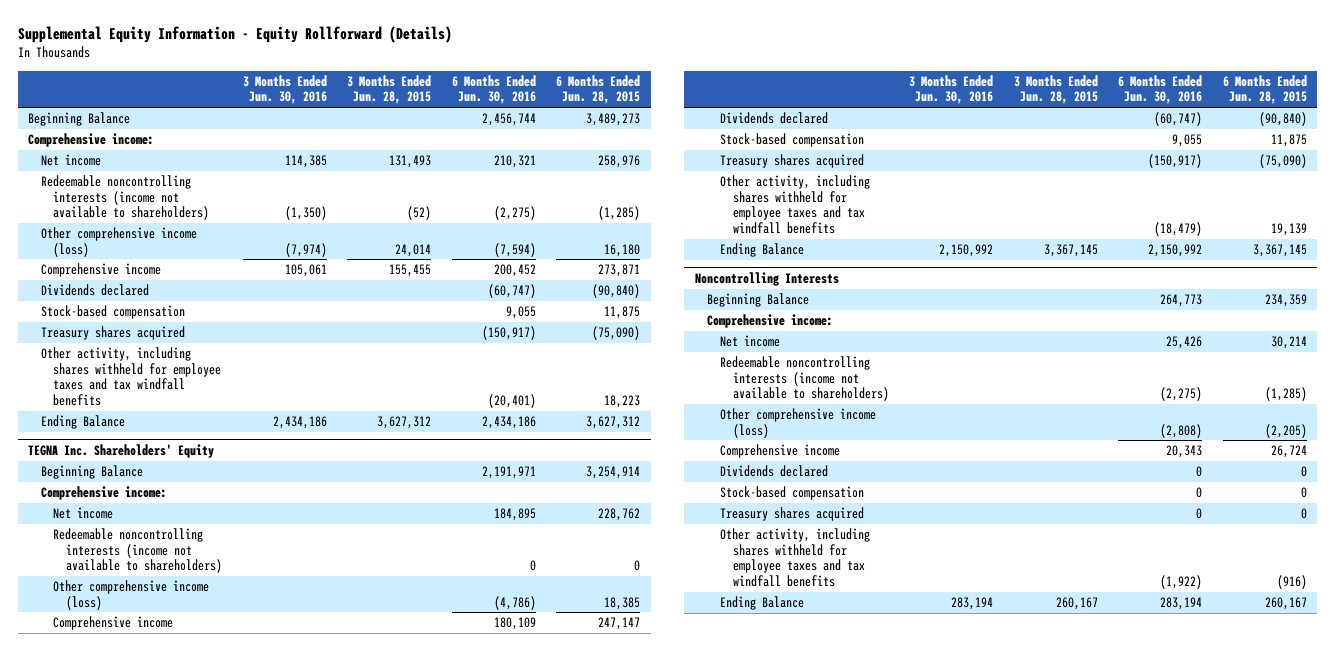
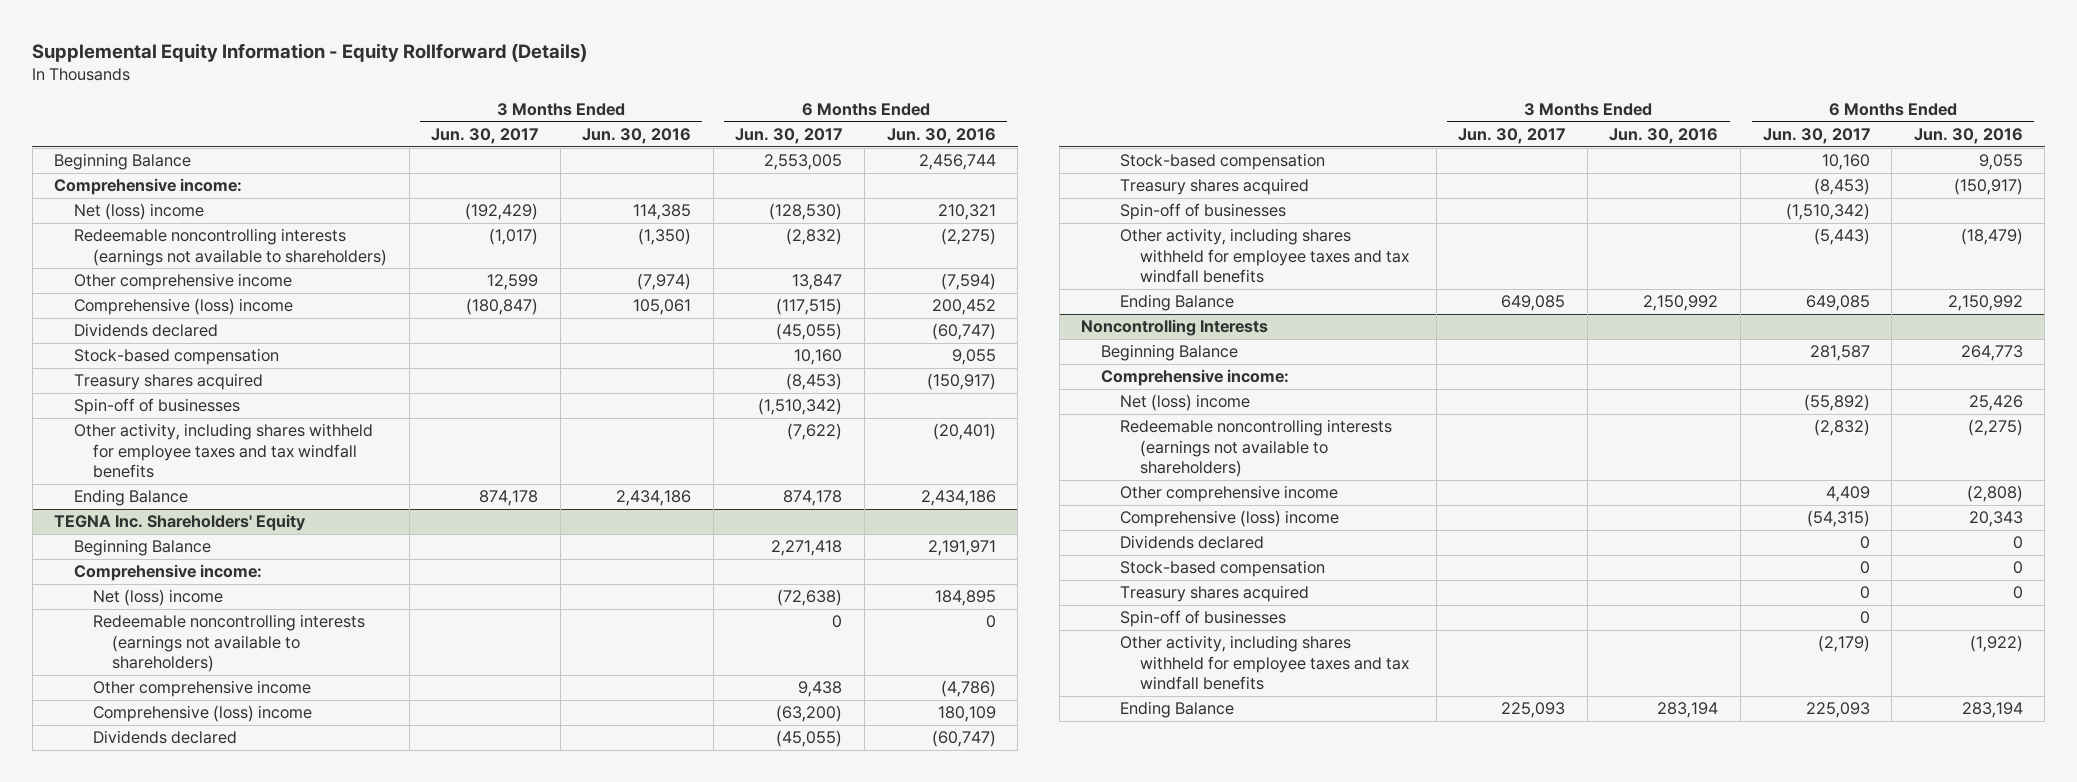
- | 3 Months Ended Jun. 30, 2016 | 3 Months Ended Jun. 28, 2015 | 6 Months Ended Jun. 30, 2016 | 6 Months Ended Jun. 28, 2015
+ | 3 Months Ended Jun. 30, 2017 | 3 Months Ended Jun. 30, 2016 | 6 Months Ended Jun. 30, 2017 | 6 Months Ended Jun. 30, 2016
- Net income | 114,385 | 131,493 | 210,321 | 258,976
- Redeemable noncontrolling interests (income not available to shareholders) | (1,350) | (52) | (2,275) | (1,285)
- Other comprehensive income (loss) | (7,974) | 24,014 | (7,594) | 16,180
- Comprehensive income | 105,061 | 155,455 | 200,452 | 273,871
+ Net (loss) income | (192,429) | 114,385 | (128,530) | 210,321
+ Redeemable noncontrolling interests (earnings not available to shareholders) | (1,017) | (1,350) | (2,832) | (2,275)
+ Other comprehensive income | 12,599 | (7,974) | 13,847 | (7,594)
+ Comprehensive (loss) income | (180,847) | 105,061 | (117,515) | 200,452
+ Spin-off of businesses | | | (1,510,342) |
@ TEGNA Inc. Shareholders' Equity
- Net income | | | 184,895 | 228,762
- Redeemable noncontrolling interests (income not available to shareholders) | | | 0 | 0
- Other comprehensive income (loss) | | | (4,786) | 18,385
- Comprehensive income | | | 180,109 | 247,147
+ Net (loss) income | | | (72,638) | 184,895
+ Redeemable noncontrolling interests (earnings not available to shareholders) | | | 0 | 0
+ Other comprehensive income | | | 9,438 | (4,786)
+ Comprehensive (loss) income | | | (63,200) | 180,109
+ Spin-off of businesses | | | (1,510,342) |
@ Noncontrolling Interests
- Net income | | | 25,426 | 30,214
- Redeemable noncontrolling interests (income not available to shareholders) | | | (2,275) | (1,285)
- Other comprehensive income (loss) | | | (2,808) | (2,205)
- Comprehensive income | | | 20,343 | 26,724
+ Net (loss) income | | | (55,892) | 25,426
+ Redeemable noncontrolling interests (earnings not available to shareholders) | | | (2,832) | (2,275)
+ Other comprehensive income | | | 4,409 | (2,808)
+ Comprehensive (loss) income | | | (54,315) | 20,343
+ Spin-off of businesses | | | 0 |

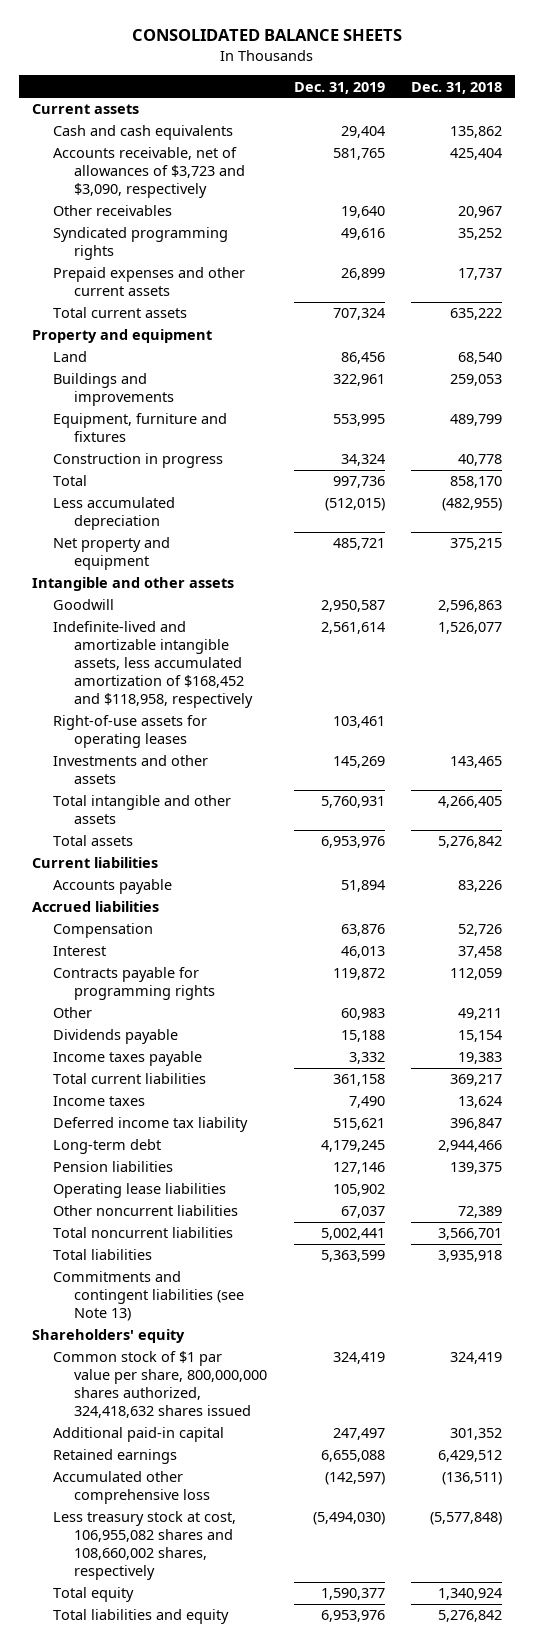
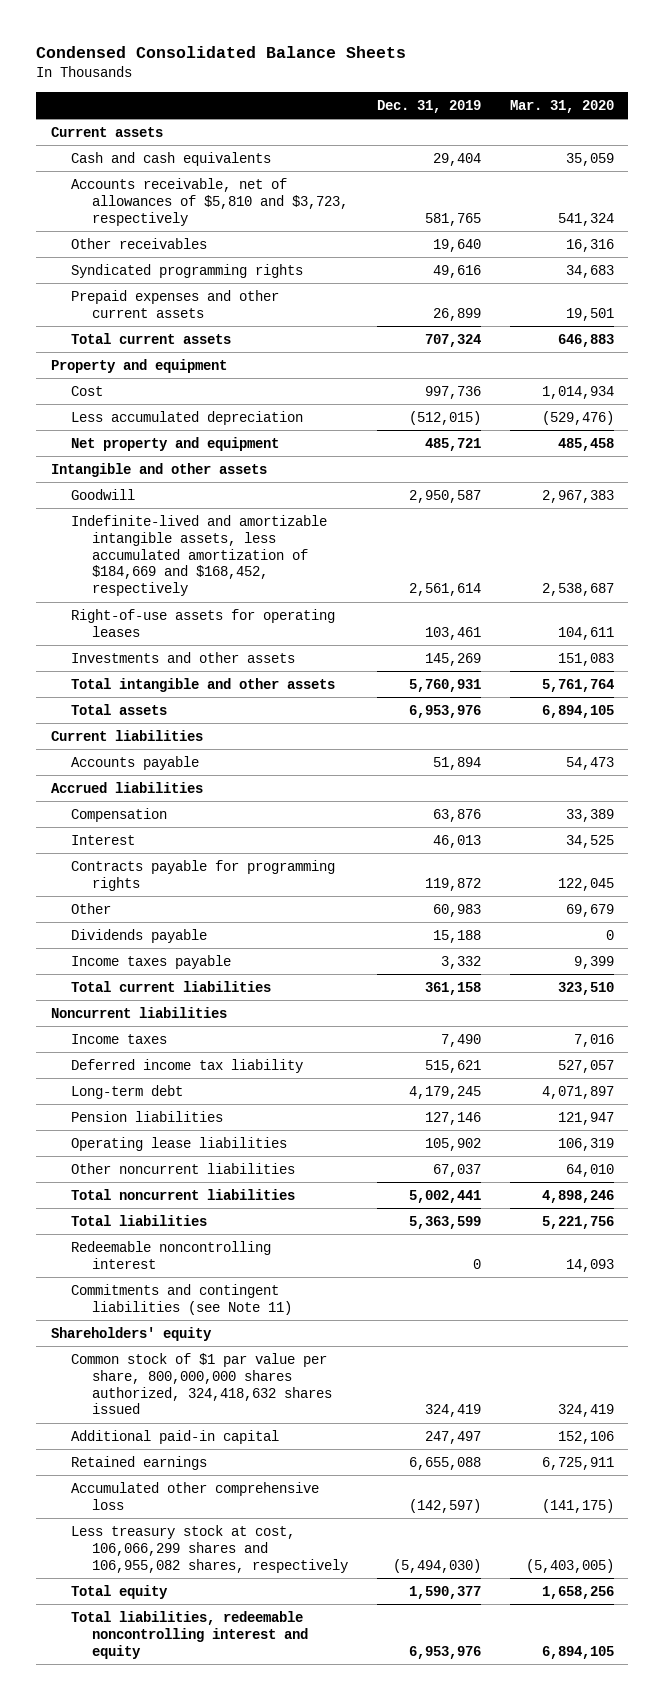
- CONSOLIDATED BALANCE SHEETS
+ Condensed Consolidated Balance Sheets
- | Dec. 31, 2019 | Dec. 31, 2018
+ | Dec. 31, 2019 | Mar. 31, 2020
- Accounts receivable, net of allowances of $3,723 and $3,090, respectively | 581,765 | 425,404
+ Accounts receivable, net of allowances of $5,810 and $3,723, respectively | 581,765 | 541,324
- Land | 86,456 | 68,540
- Buildings and improvements | 322,961 | 259,053
- Equipment, furniture and fixtures | 553,995 | 489,799
- Construction in progress | 34,324 | 40,778
- Total | 997,736 | 858,170
+ Cost | 997,736 | 1,014,934
- Indefinite-lived and amortizable intangible assets, less accumulated amortization of $168,452 and $118,958, respectively | 2,561,614 | 1,526,077
+ Indefinite-lived and amortizable intangible assets, less accumulated amortization of $184,669 and $168,452, respectively | 2,561,614 | 2,538,687
+ Noncurrent liabilities
- Commitments and contingent liabilities (see Note 13)
+ Redeemable noncontrolling interest | 0 | 14,093
+ Commitments and contingent liabilities (see Note 11)
- Less treasury stock at cost, 106,955,082 shares and 108,660,002 shares, respectively | (5,494,030) | (5,577,848)
+ Less treasury stock at cost, 106,066,299 shares and 106,955,082 shares, respectively | (5,494,030) | (5,403,005)
- Total liabilities and equity | 6,953,976 | 5,276,842
+ Total liabilities, redeemable noncontrolling interest and equity | 6,953,976 | 6,894,105

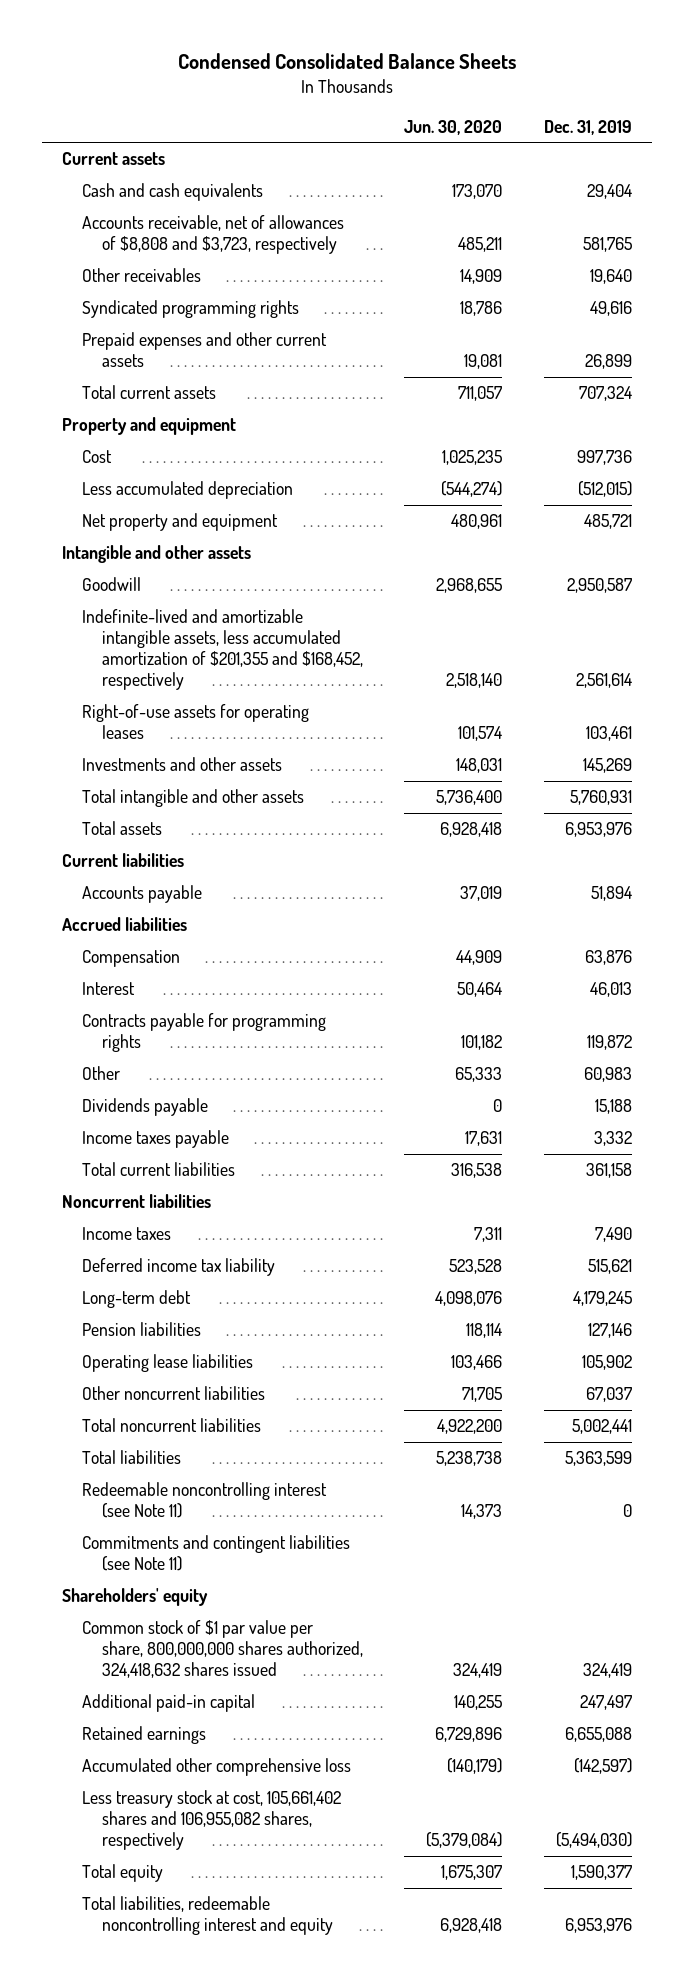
- | Dec. 31, 2019 | Mar. 31, 2020
+ | Jun. 30, 2020 | Dec. 31, 2019
- Accounts receivable, net of allowances of $5,810 and $3,723, respectively | 581,765 | 541,324
+ Accounts receivable, net of allowances of $8,808 and $3,723, respectively | 485,211 | 581,765
- Indefinite-lived and amortizable intangible assets, less accumulated amortization of $184,669 and $168,452, respectively | 2,561,614 | 2,538,687
+ Indefinite-lived and amortizable intangible assets, less accumulated amortization of $201,355 and $168,452, respectively | 2,518,140 | 2,561,614
- Redeemable noncontrolling interest | 0 | 14,093
+ Redeemable noncontrolling interest (see Note 11) | 14,373 | 0
- Less treasury stock at cost, 106,066,299 shares and 106,955,082 shares, respectively | (5,494,030) | (5,403,005)
+ Less treasury stock at cost, 105,661,402 shares and 106,955,082 shares, respectively | (5,379,084) | (5,494,030)

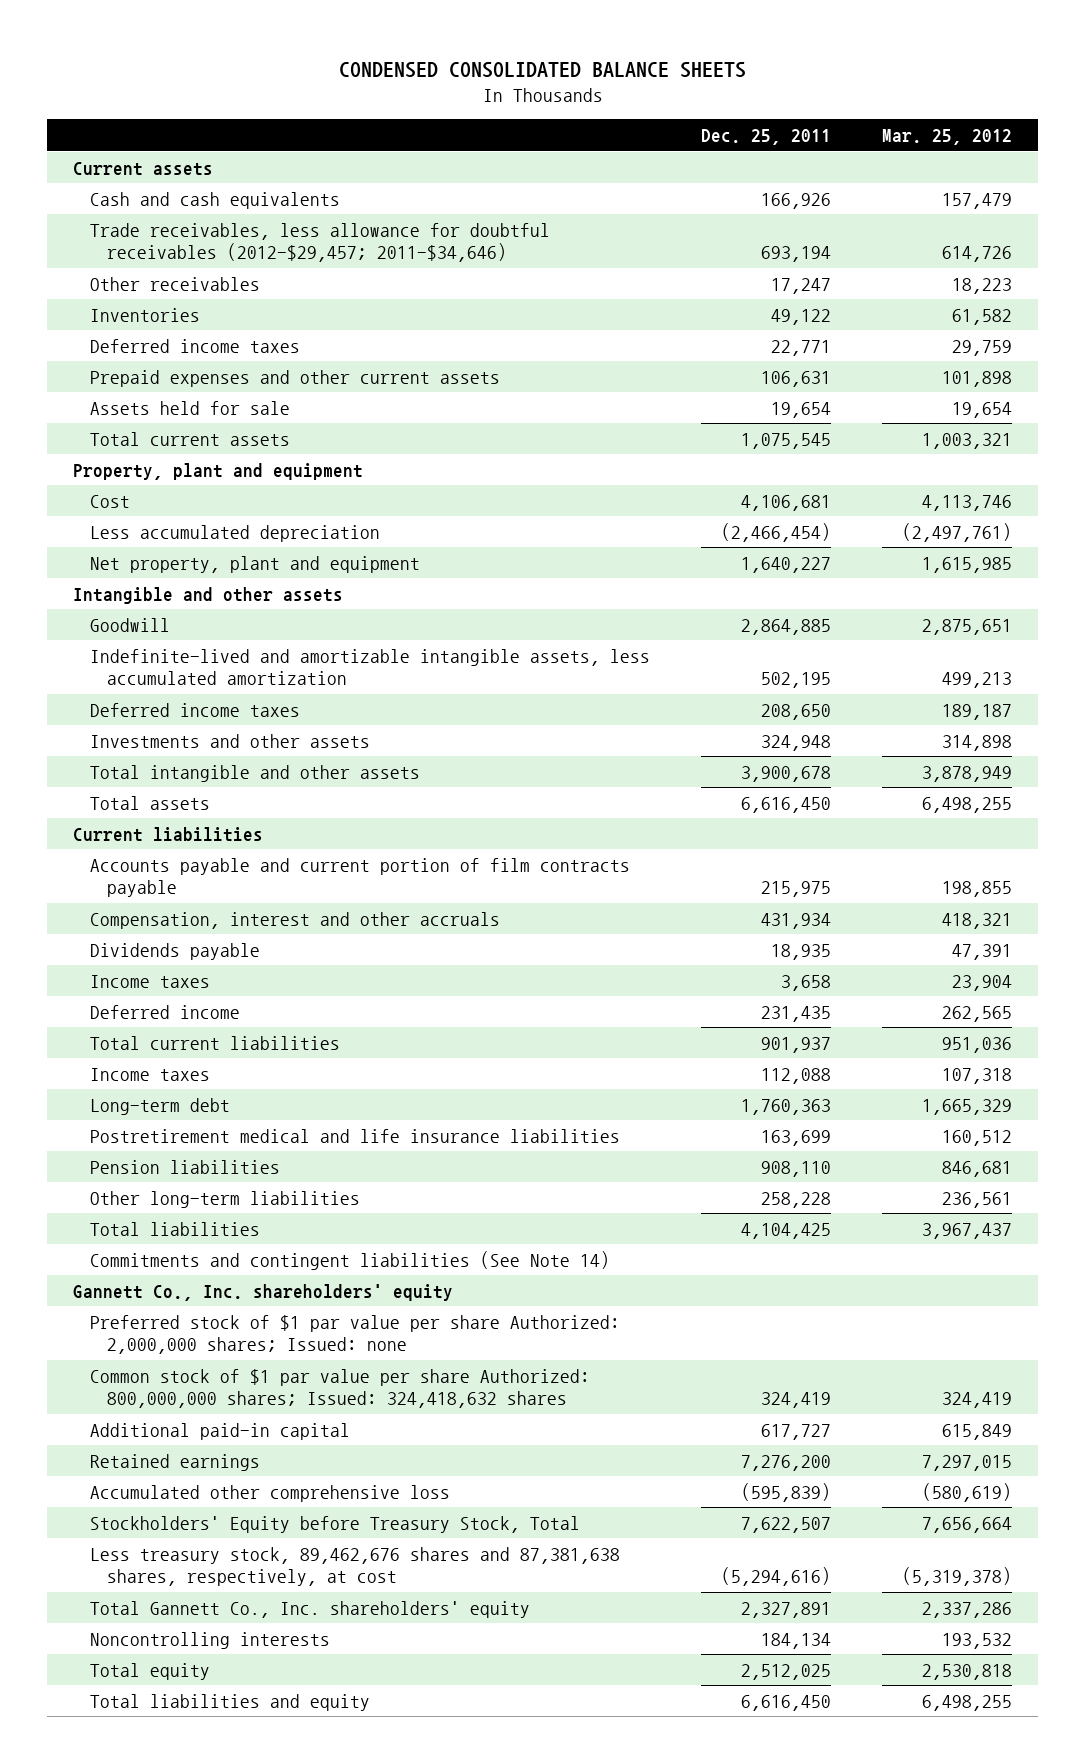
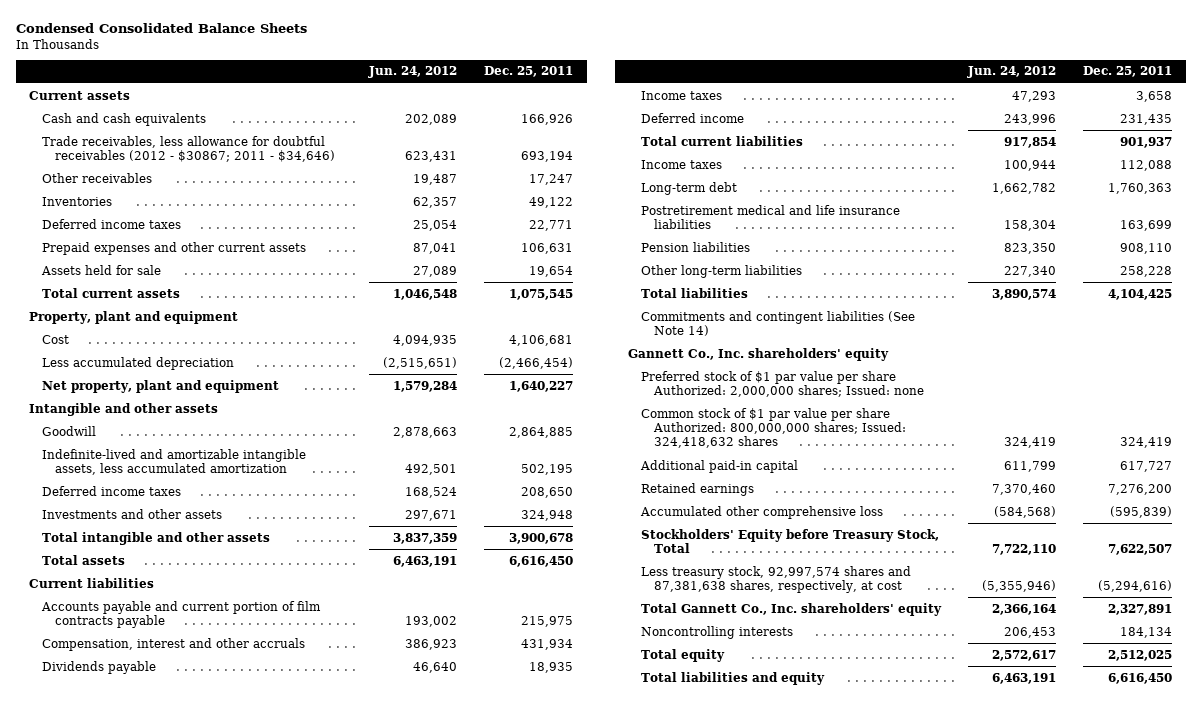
- CONDENSED CONSOLIDATED BALANCE SHEETS
+ Condensed Consolidated Balance Sheets
- | Dec. 25, 2011 | Mar. 25, 2012
+ | Jun. 24, 2012 | Dec. 25, 2011
- Trade receivables, less allowance for doubtful receivables (2012-$29,457; 2011-$34,646) | 693,194 | 614,726
+ Trade receivables, less allowance for doubtful receivables (2012 - $30867; 2011 - $34,646) | 623,431 | 693,194
- Less treasury stock, 89,462,676 shares and 87,381,638 shares, respectively, at cost | (5,294,616) | (5,319,378)
+ Less treasury stock, 92,997,574 shares and 87,381,638 shares, respectively, at cost | (5,355,946) | (5,294,616)

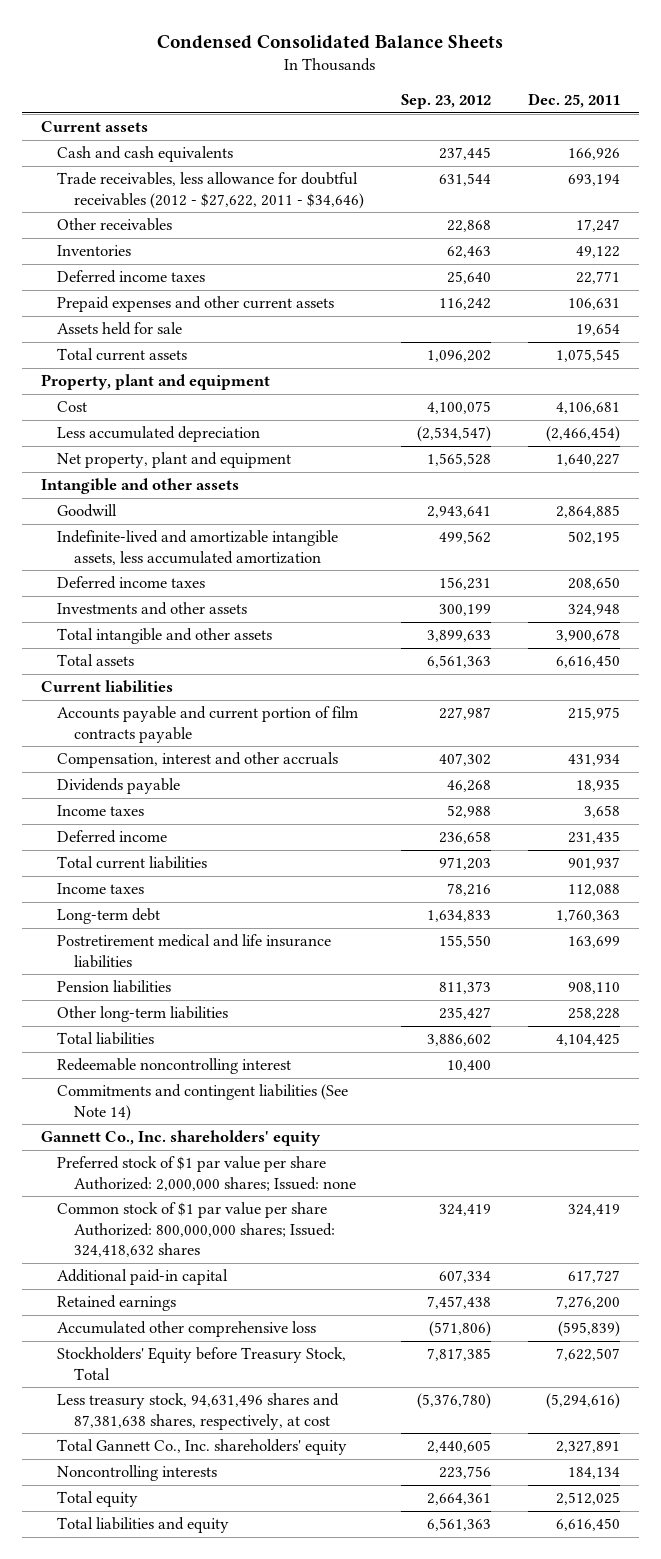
- | Jun. 24, 2012 | Dec. 25, 2011
+ | Sep. 23, 2012 | Dec. 25, 2011
- Trade receivables, less allowance for doubtful receivables (2012 - $30867; 2011 - $34,646) | 623,431 | 693,194
+ Trade receivables, less allowance for doubtful receivables (2012 - $27,622, 2011 - $34,646) | 631,544 | 693,194
+ Redeemable noncontrolling interest | 10,400 |
- Less treasury stock, 92,997,574 shares and 87,381,638 shares, respectively, at cost | (5,355,946) | (5,294,616)
+ Less treasury stock, 94,631,496 shares and 87,381,638 shares, respectively, at cost | (5,376,780) | (5,294,616)

